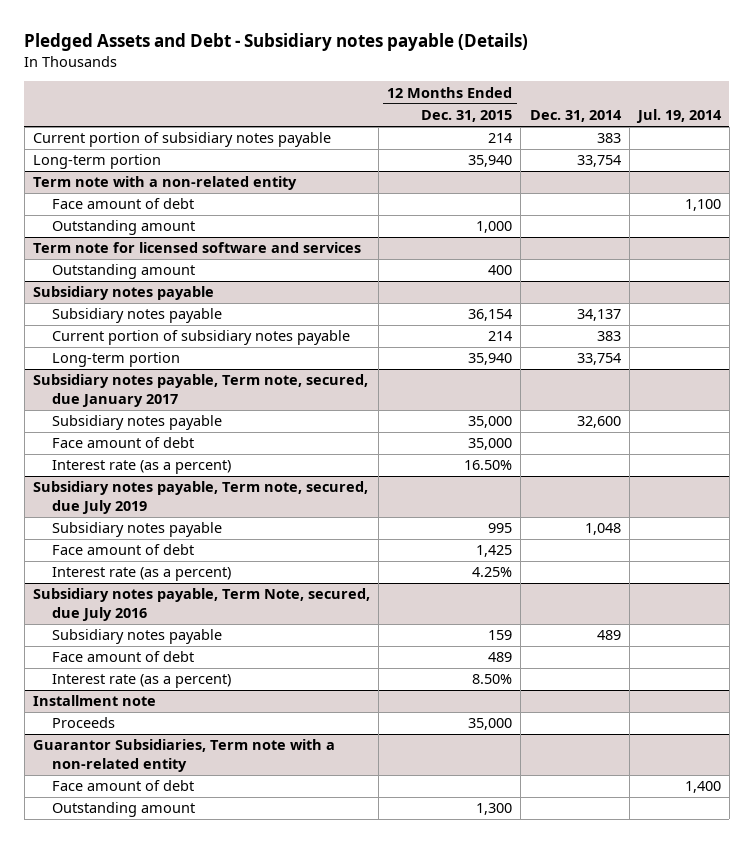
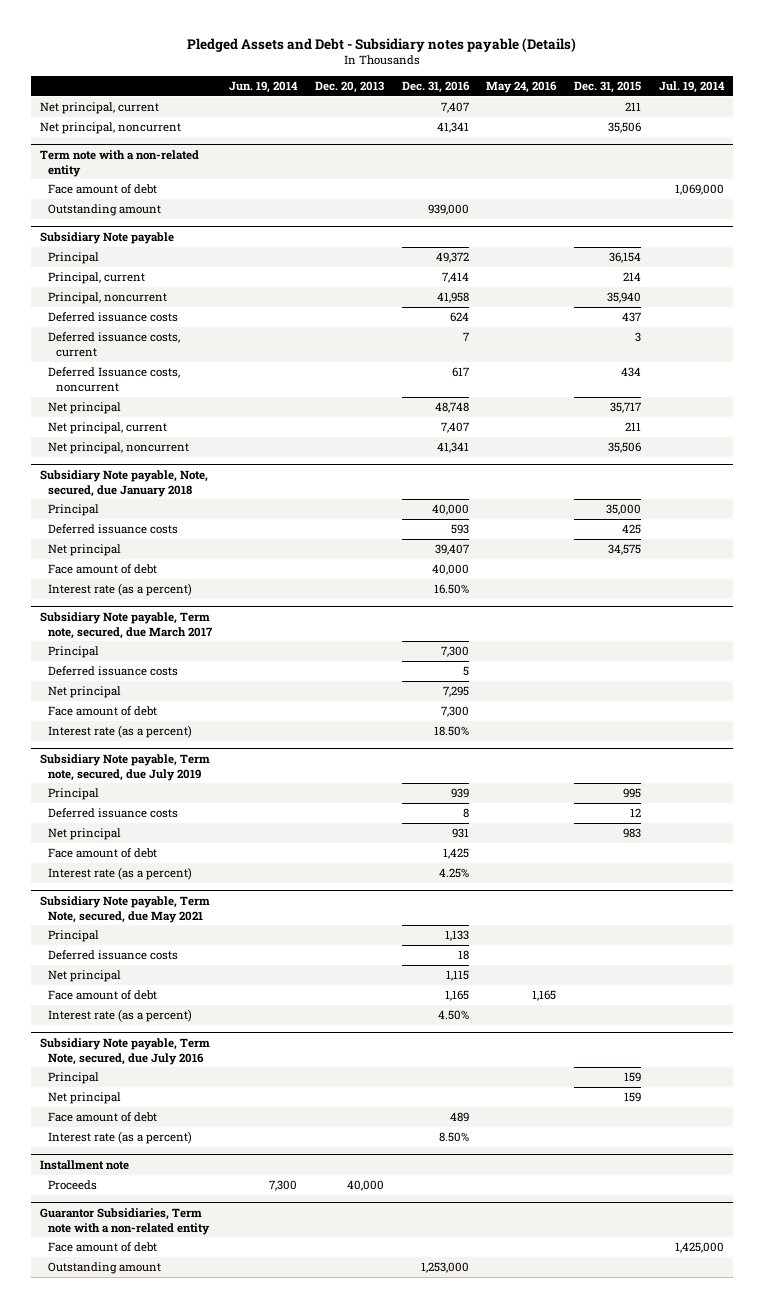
- | 12 Months Ended Dec. 31, 2015 | Dec. 31, 2014 | Jul. 19, 2014
+ | Jun. 19, 2014 | Dec. 20, 2013 | Dec. 31, 2016 | May 24, 2016 | Dec. 31, 2015 | Jul. 19, 2014
- Current portion of subsidiary notes payable | 214 | 383 |
- Long-term portion | 35,940 | 33,754 |
+ Net principal, current | | | 7,407 | | 211 |
+ Net principal, noncurrent | | | 41,341 | | 35,506 |
@ Term note with a non-related entity
- Face amount of debt | | | 1,100
+ Face amount of debt | | | | | | 1,069,000
- Term note for licensed software and services
- Outstanding amount | 400 | |
- Subsidiary notes payable
- Subsidiary notes payable | 36,154 | 34,137 |
- Current portion of subsidiary notes payable | 214 | 383 |
- Long-term portion | 35,940 | 33,754 |
- Subsidiary notes payable, Term note, secured, due January 2017
- Subsidiary notes payable | 35,000 | 32,600 |
+ Subsidiary Note payable
+ Principal | | | 49,372 | | 36,154 |
+ Principal, current | | | 7,414 | | 214 |
+ Principal, noncurrent | | | 41,958 | | 35,940 |
+ Deferred issuance costs | | | 624 | | 437 |
+ Deferred issuance costs, current | | | 7 | | 3 |
+ Deferred Issuance costs, noncurrent | | | 617 | | 434 |
+ Net principal | | | 48,748 | | 35,717 |
+ Net principal, current | | | 7,407 | | 211 |
+ Net principal, noncurrent | | | 41,341 | | 35,506 |
+ Subsidiary Note payable, Note, secured, due January 2018
+ Principal | | | 40,000 | | 35,000 |
+ Deferred issuance costs | | | 593 | | 425 |
+ Net principal | | | 39,407 | | 34,575 |
+ Face amount of debt | | | 40,000 | | |
+ Interest rate (as a percent) | | | 16.50% | | |
+ Subsidiary Note payable, Term note, secured, due March 2017
+ Principal | | | 7,300 | | |
+ Deferred issuance costs | | | 5 | | |
+ Net principal | | | 7,295 | | |
- Subsidiary notes payable, Term note, secured, due July 2019
- Subsidiary notes payable | 995 | 1,048 |
+ Subsidiary Note payable, Term note, secured, due July 2019
+ Principal | | | 939 | | 995 |
+ Deferred issuance costs | | | 8 | | 12 |
+ Net principal | | | 931 | | 983 |
- Subsidiary notes payable, Term Note, secured, due July 2016
- Subsidiary notes payable | 159 | 489 |
+ Subsidiary Note payable, Term Note, secured, due May 2021
+ Principal | | | 1,133 | | |
+ Deferred issuance costs | | | 18 | | |
+ Net principal | | | 1,115 | | |
+ Face amount of debt | | | 1,165 | 1,165 | |
+ Interest rate (as a percent) | | | 4.50% | | |
+ Subsidiary Note payable, Term Note, secured, due July 2016
+ Principal | | | | | 159 |
+ Net principal | | | | | 159 |
@ Guarantor Subsidiaries, Term note with a non-related entity
- Face amount of debt | | | 1,400
+ Face amount of debt | | | | | | 1,425,000

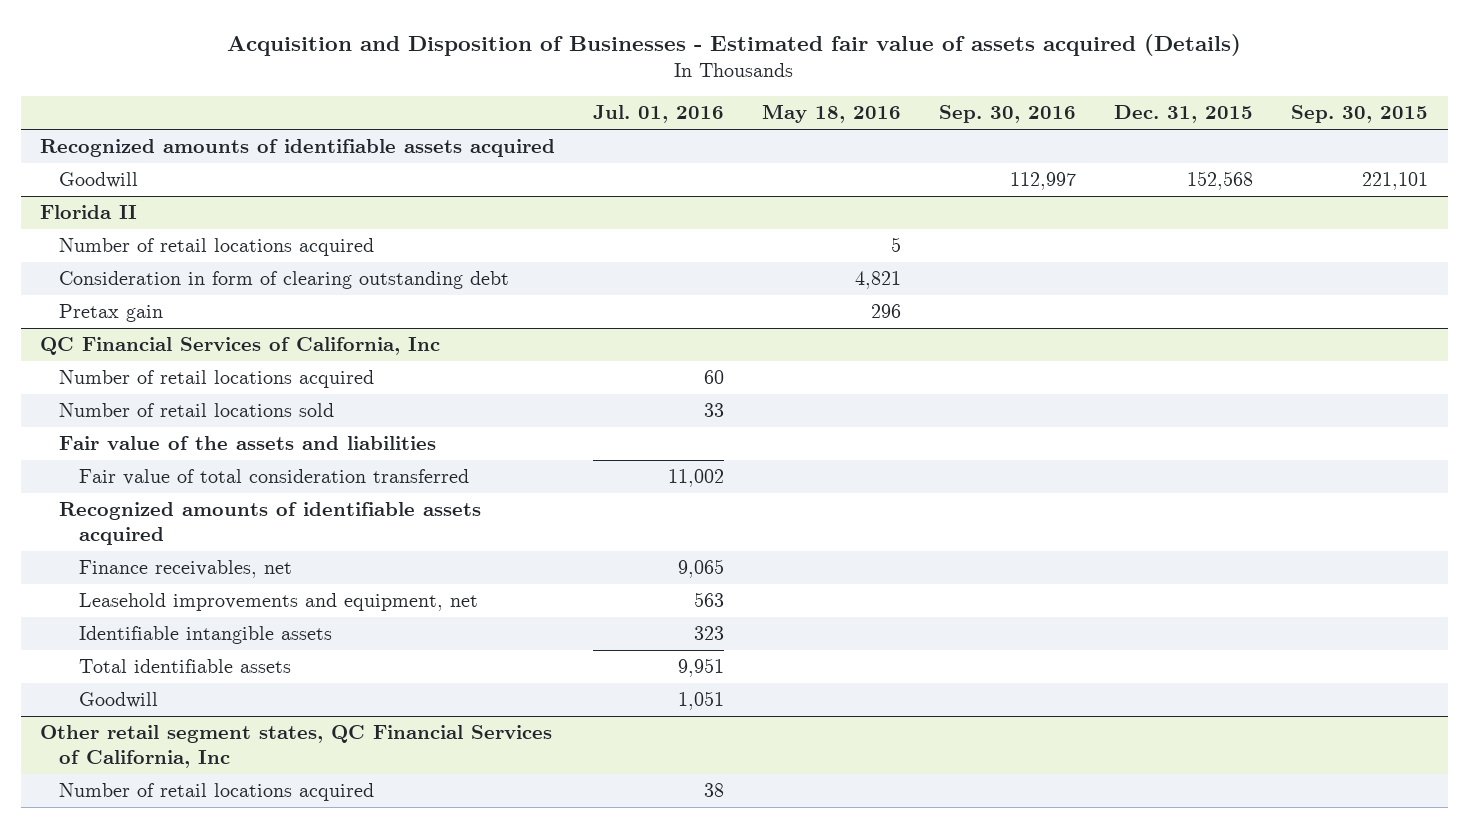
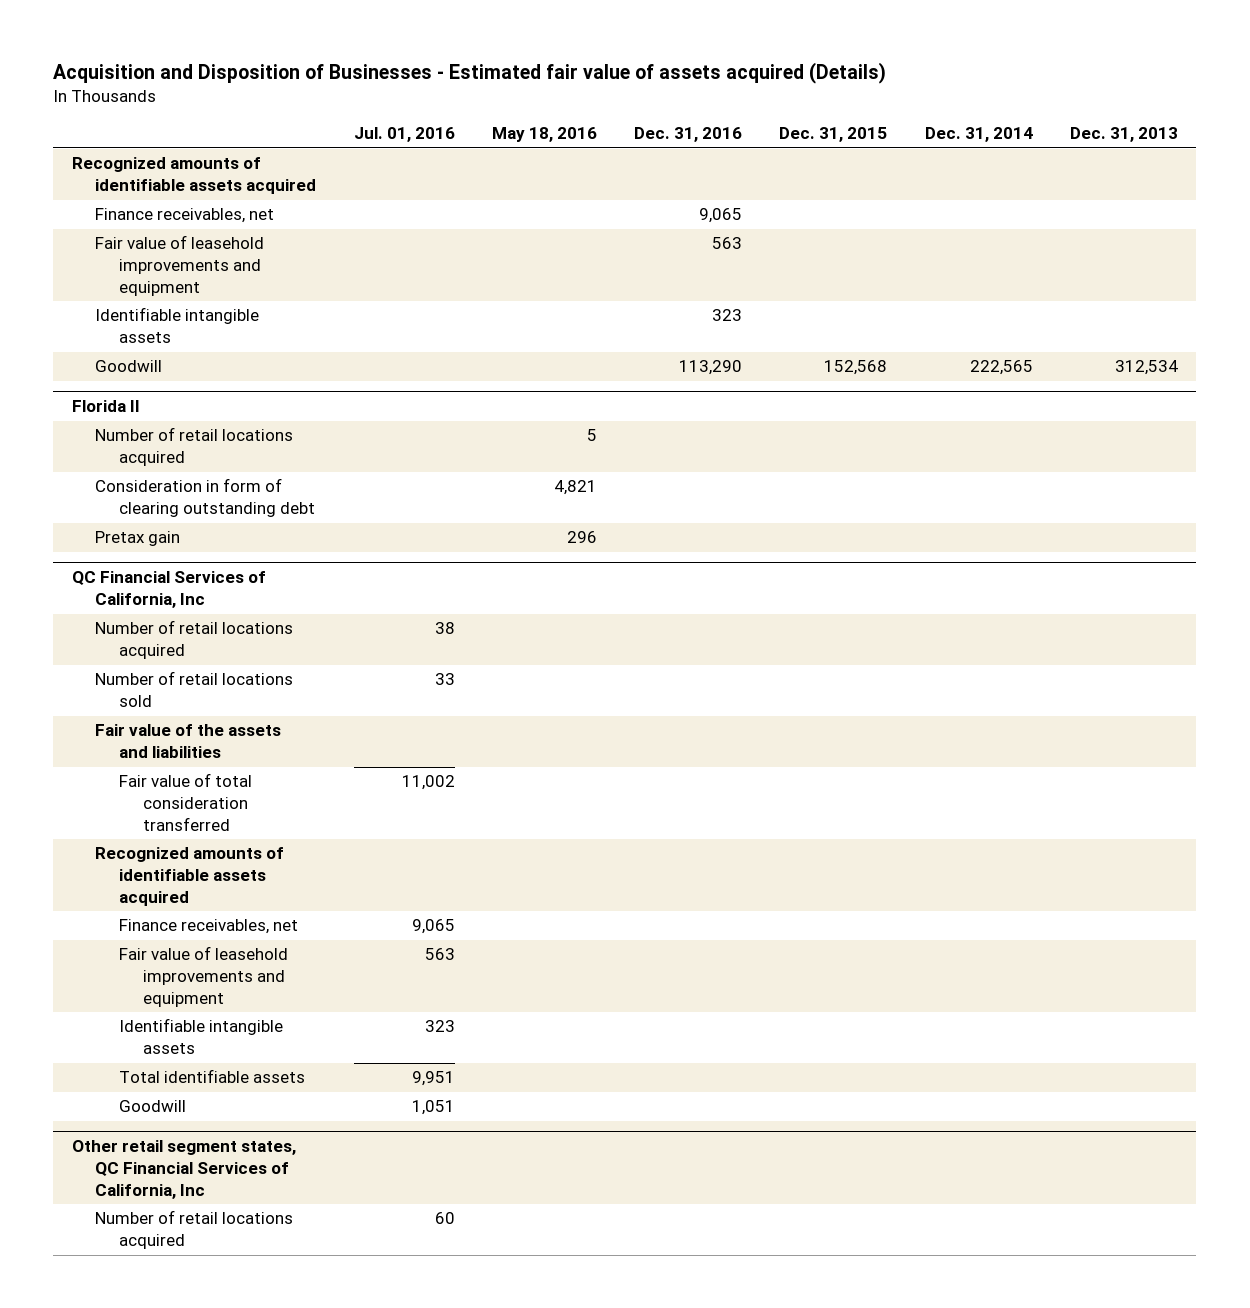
- | Jul. 01, 2016 | May 18, 2016 | Sep. 30, 2016 | Dec. 31, 2015 | Sep. 30, 2015
+ | Jul. 01, 2016 | May 18, 2016 | Dec. 31, 2016 | Dec. 31, 2015 | Dec. 31, 2014 | Dec. 31, 2013
+ Finance receivables, net | | | 9,065 | | |
+ Fair value of leasehold improvements and equipment | | | 563 | | |
+ Identifiable intangible assets | | | 323 | | |
@ QC Financial Services of California, Inc
- Number of retail locations acquired | 60 | | | |
+ Number of retail locations acquired | 38 | | | | |
- Leasehold improvements and equipment, net | 563 | | | |
+ Fair value of leasehold improvements and equipment | 563 | | | | |
@ Other retail segment states, QC Financial Services of California, Inc
- Number of retail locations acquired | 38 | | | |
+ Number of retail locations acquired | 60 | | | | |

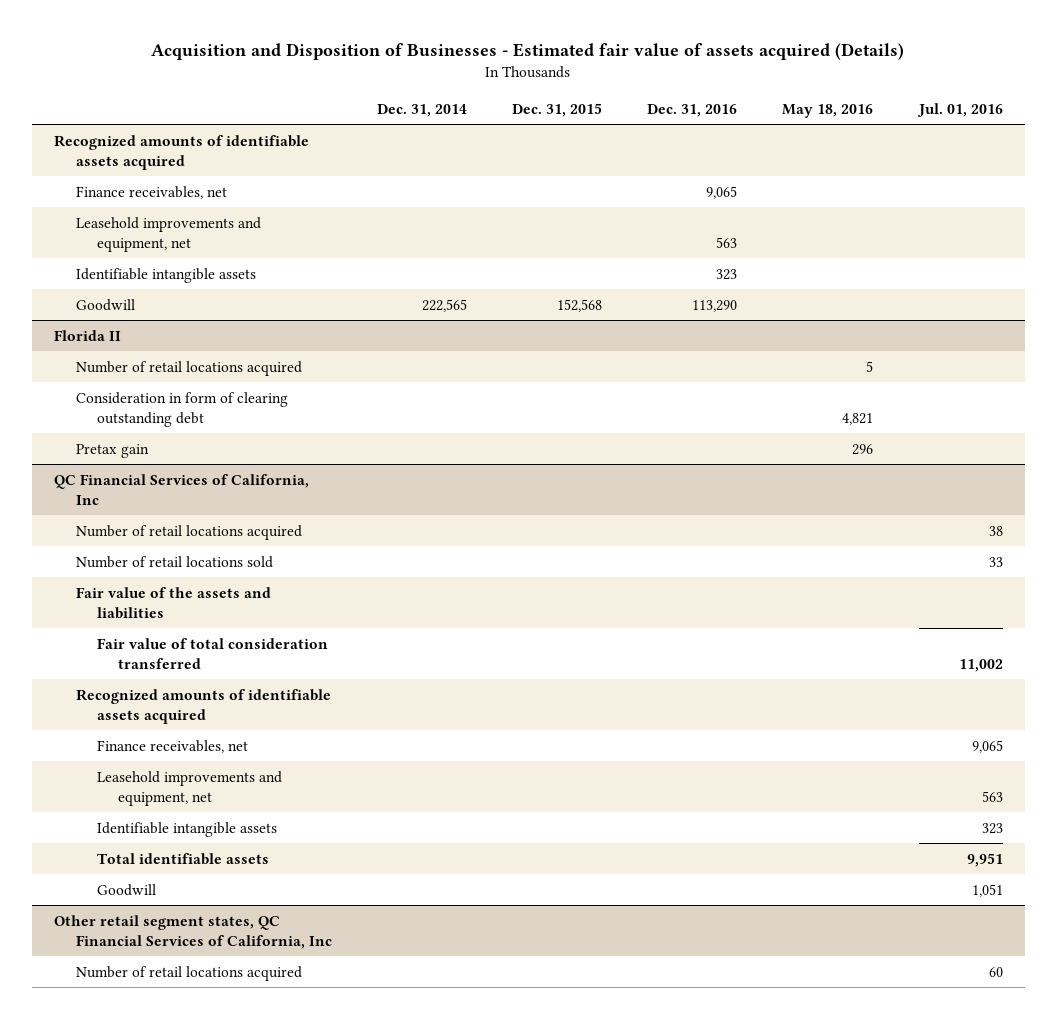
- | Jul. 01, 2016 | May 18, 2016 | Dec. 31, 2016 | Dec. 31, 2015 | Dec. 31, 2014 | Dec. 31, 2013
+ | Dec. 31, 2014 | Dec. 31, 2015 | Dec. 31, 2016 | May 18, 2016 | Jul. 01, 2016
- Fair value of leasehold improvements and equipment | | | 563 | | |
+ Leasehold improvements and equipment, net | | | 563 | |
@ QC Financial Services of California, Inc
- Fair value of leasehold improvements and equipment | 563 | | | | |
+ Leasehold improvements and equipment, net | | | | | 563

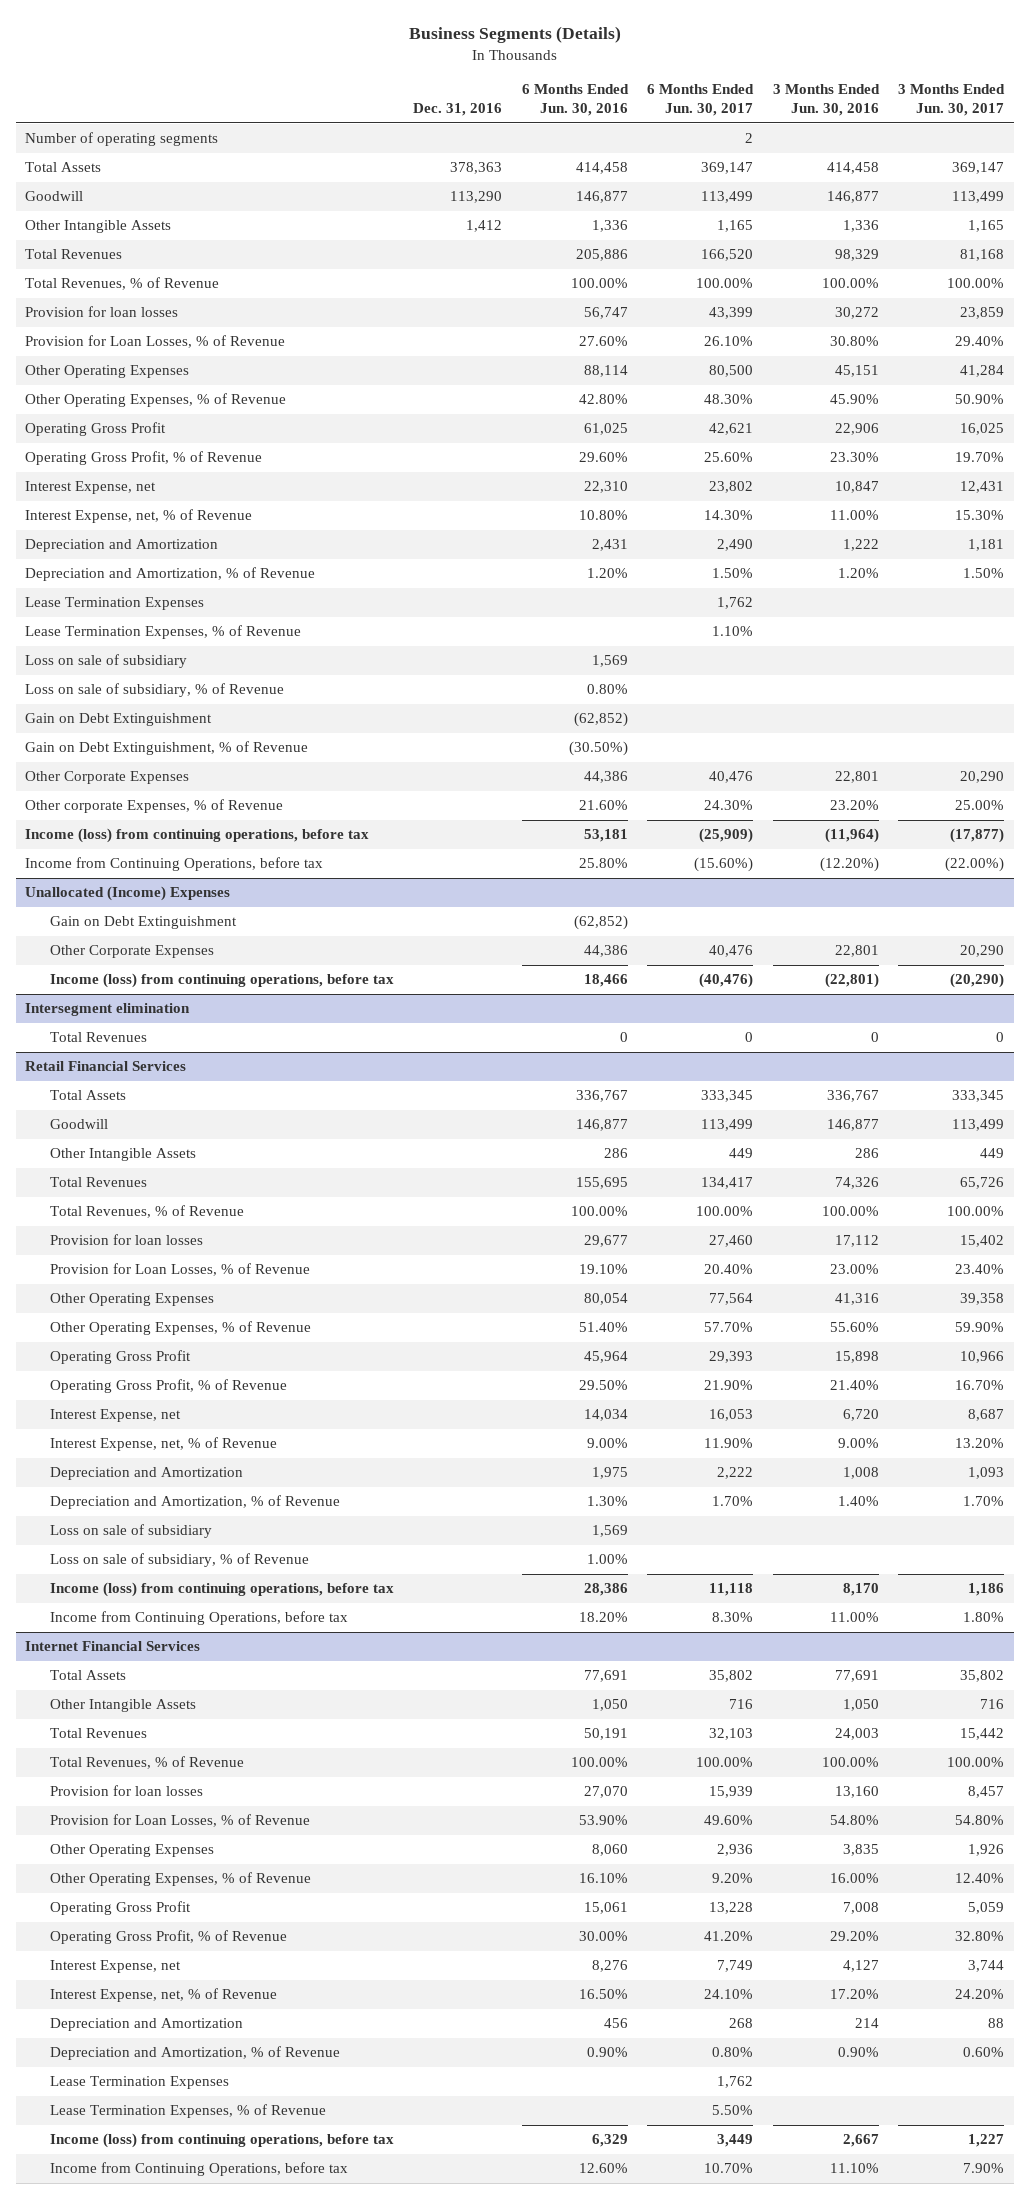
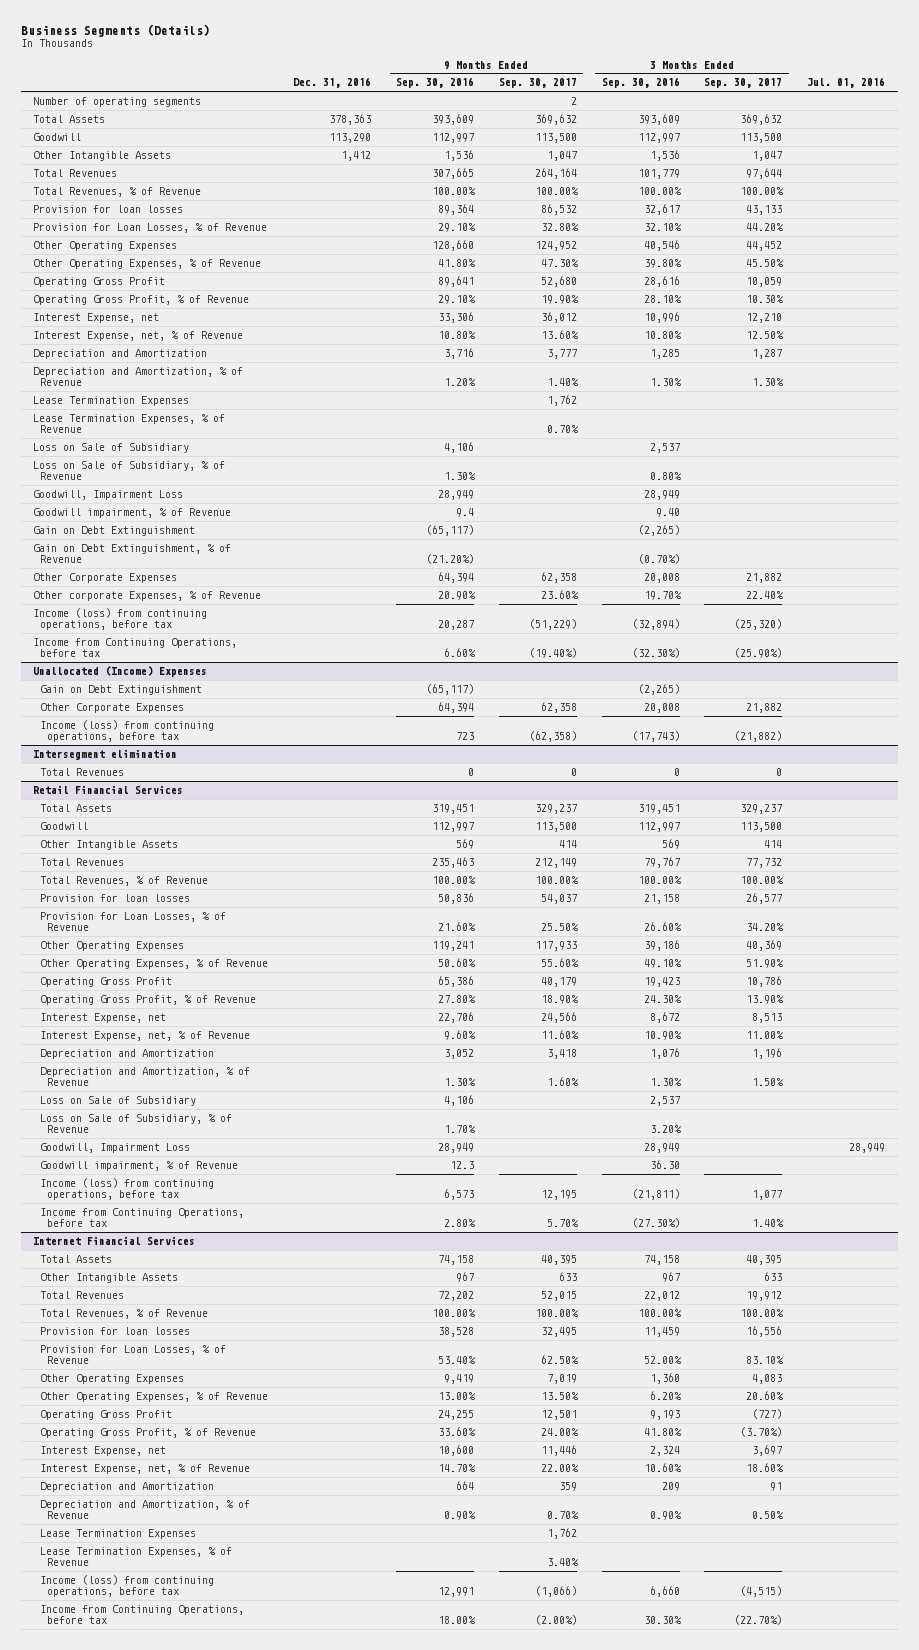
- | Dec. 31, 2016 | 6 Months Ended Jun. 30, 2016 | 6 Months Ended Jun. 30, 2017 | 3 Months Ended Jun. 30, 2016 | 3 Months Ended Jun. 30, 2017
+ | Dec. 31, 2016 | 9 Months Ended Sep. 30, 2016 | 9 Months Ended Sep. 30, 2017 | 3 Months Ended Sep. 30, 2016 | 3 Months Ended Sep. 30, 2017 | Jul. 01, 2016
- Loss on sale of subsidiary | | 1,569 | | |
- Loss on sale of subsidiary, % of Revenue | | 0.80% | | |
+ Loss on Sale of Subsidiary | | 4,106 | | 2,537 | |
+ Loss on Sale of Subsidiary, % of Revenue | | 1.30% | | 0.80% | |
+ Goodwill, Impairment Loss | | 28,949 | | 28,949 | |
+ Goodwill impairment, % of Revenue | | 9.4 | | 9.40 | |
@ Retail Financial Services
- Loss on sale of subsidiary | | 1,569 | | |
- Loss on sale of subsidiary, % of Revenue | | 1.00% | | |
+ Loss on Sale of Subsidiary | | 4,106 | | 2,537 | |
+ Loss on Sale of Subsidiary, % of Revenue | | 1.70% | | 3.20% | |
+ Goodwill, Impairment Loss | | 28,949 | | 28,949 | | 28,949
+ Goodwill impairment, % of Revenue | | 12.3 | | 36.30 | |

